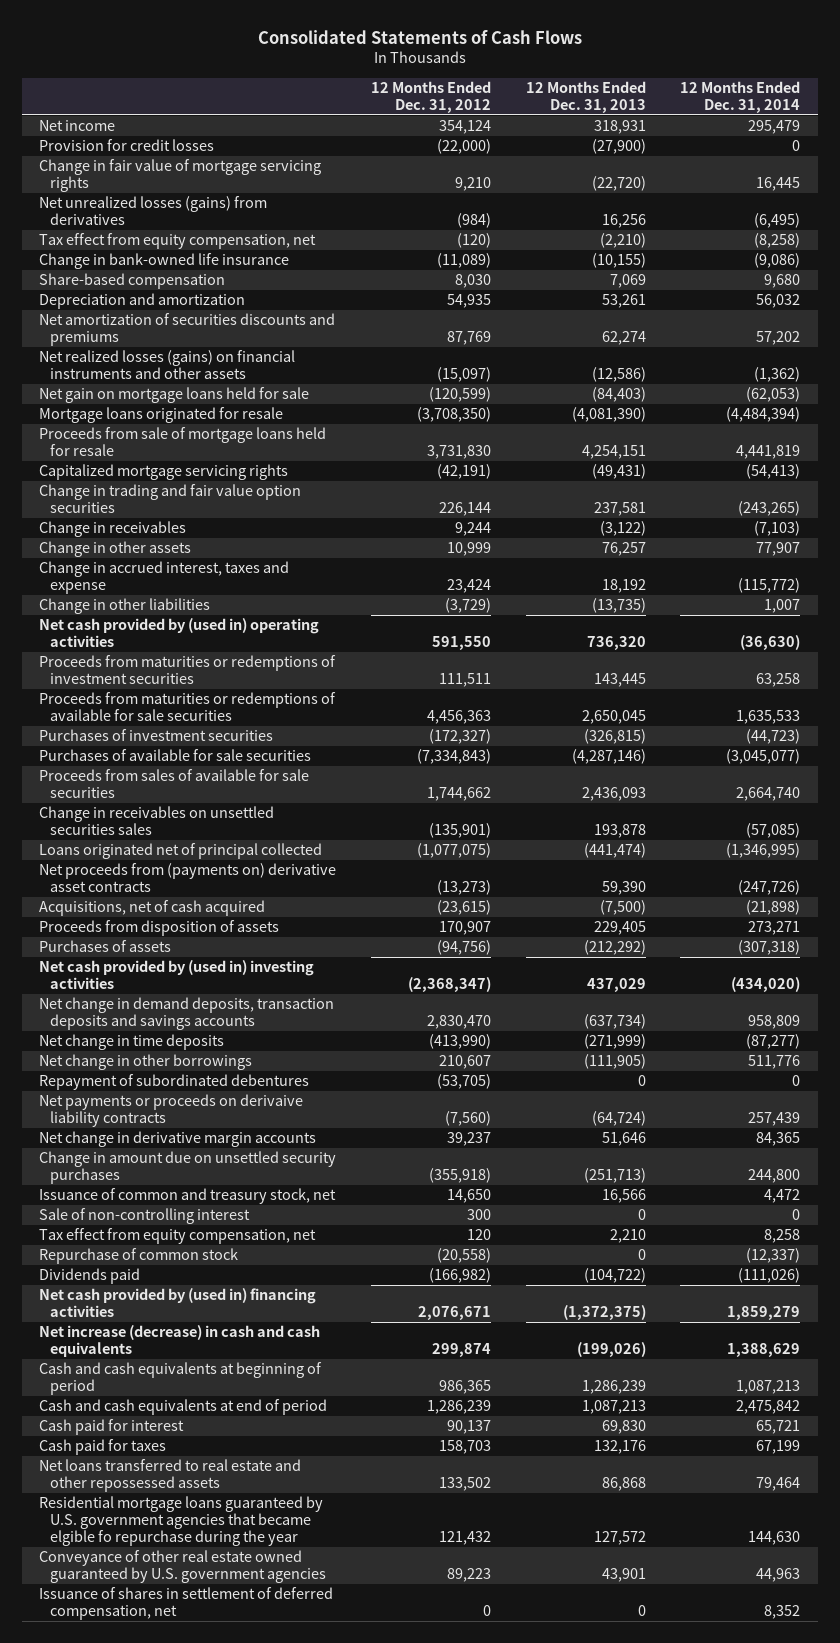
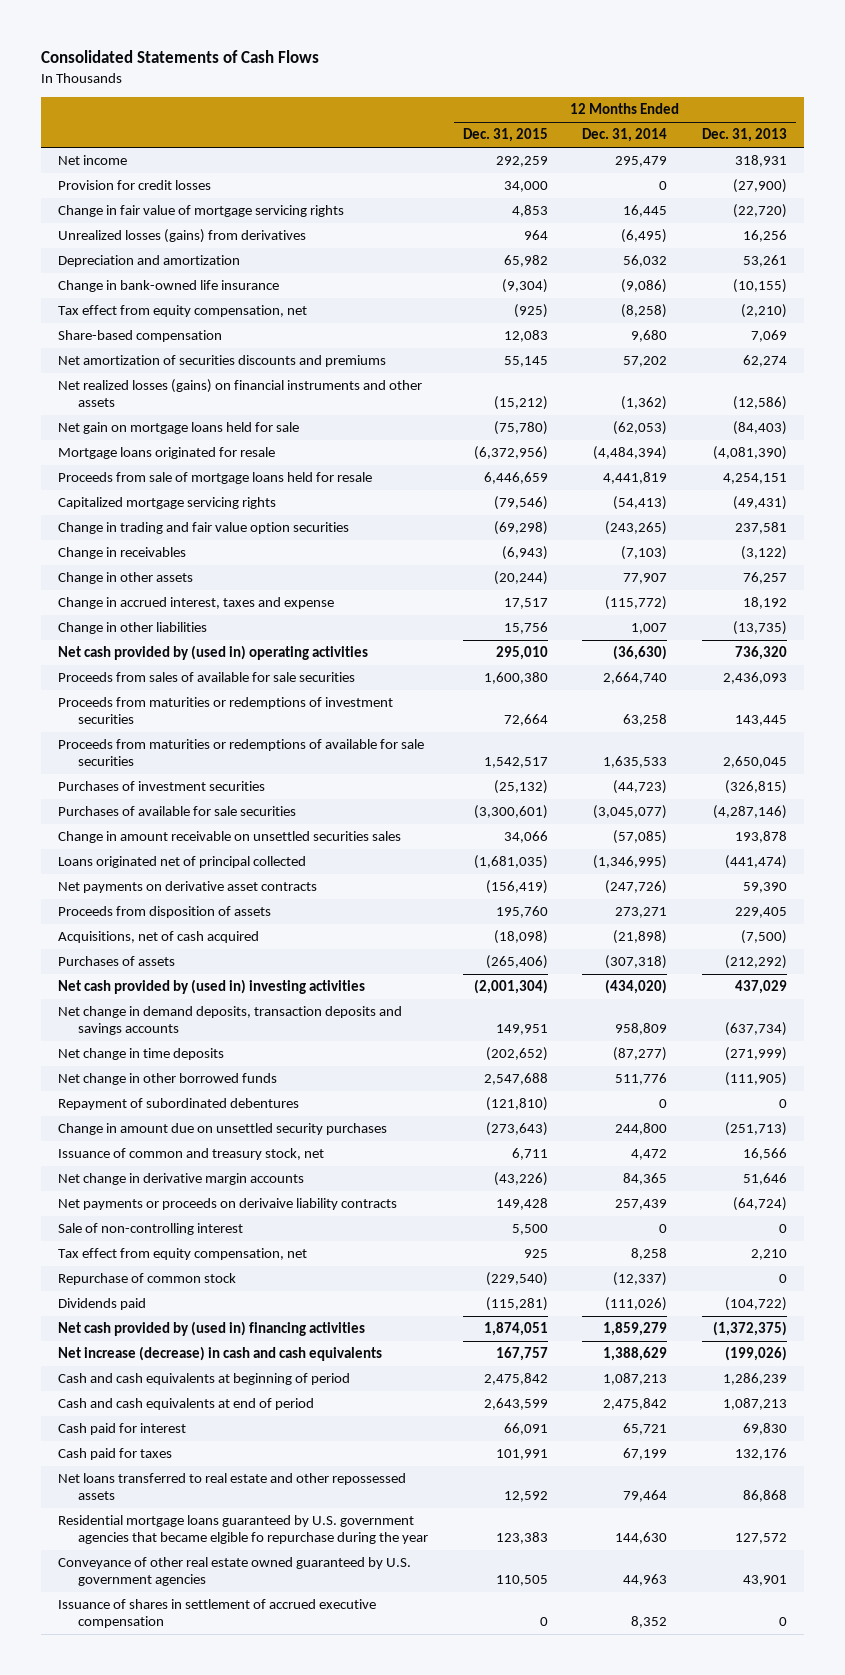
- | 12 Months Ended Dec. 31, 2012 | 12 Months Ended Dec. 31, 2013 | 12 Months Ended Dec. 31, 2014
+ | 12 Months Ended Dec. 31, 2015 | 12 Months Ended Dec. 31, 2014 | 12 Months Ended Dec. 31, 2013
- Net unrealized losses (gains) from derivatives | (984) | 16,256 | (6,495)
+ Unrealized losses (gains) from derivatives | 964 | (6,495) | 16,256
moved up: Depreciation and amortization | 65,982 | 56,032 | 53,261
moved down: Tax effect from equity compensation, net | (925) | (8,258) | (2,210)
moved up: Proceeds from sales of available for sale securities | 1,600,380 | 2,664,740 | 2,436,093
- Change in receivables on unsettled securities sales | (135,901) | 193,878 | (57,085)
+ Change in amount receivable on unsettled securities sales | 34,066 | (57,085) | 193,878
- Net proceeds from (payments on) derivative asset contracts | (13,273) | 59,390 | (247,726)
+ Net payments on derivative asset contracts | (156,419) | (247,726) | 59,390
moved down: Acquisitions, net of cash acquired | (18,098) | (21,898) | (7,500)
- Net change in other borrowings | 210,607 | (111,905) | 511,776
+ Net change in other borrowed funds | 2,547,688 | 511,776 | (111,905)
moved down: Net change in derivative margin accounts | (43,226) | 84,365 | 51,646
moved down: Net payments or proceeds on derivaive liability contracts | 149,428 | 257,439 | (64,724)
- Issuance of shares in settlement of deferred compensation, net | 0 | 0 | 8,352
+ Issuance of shares in settlement of accrued executive compensation | 0 | 8,352 | 0

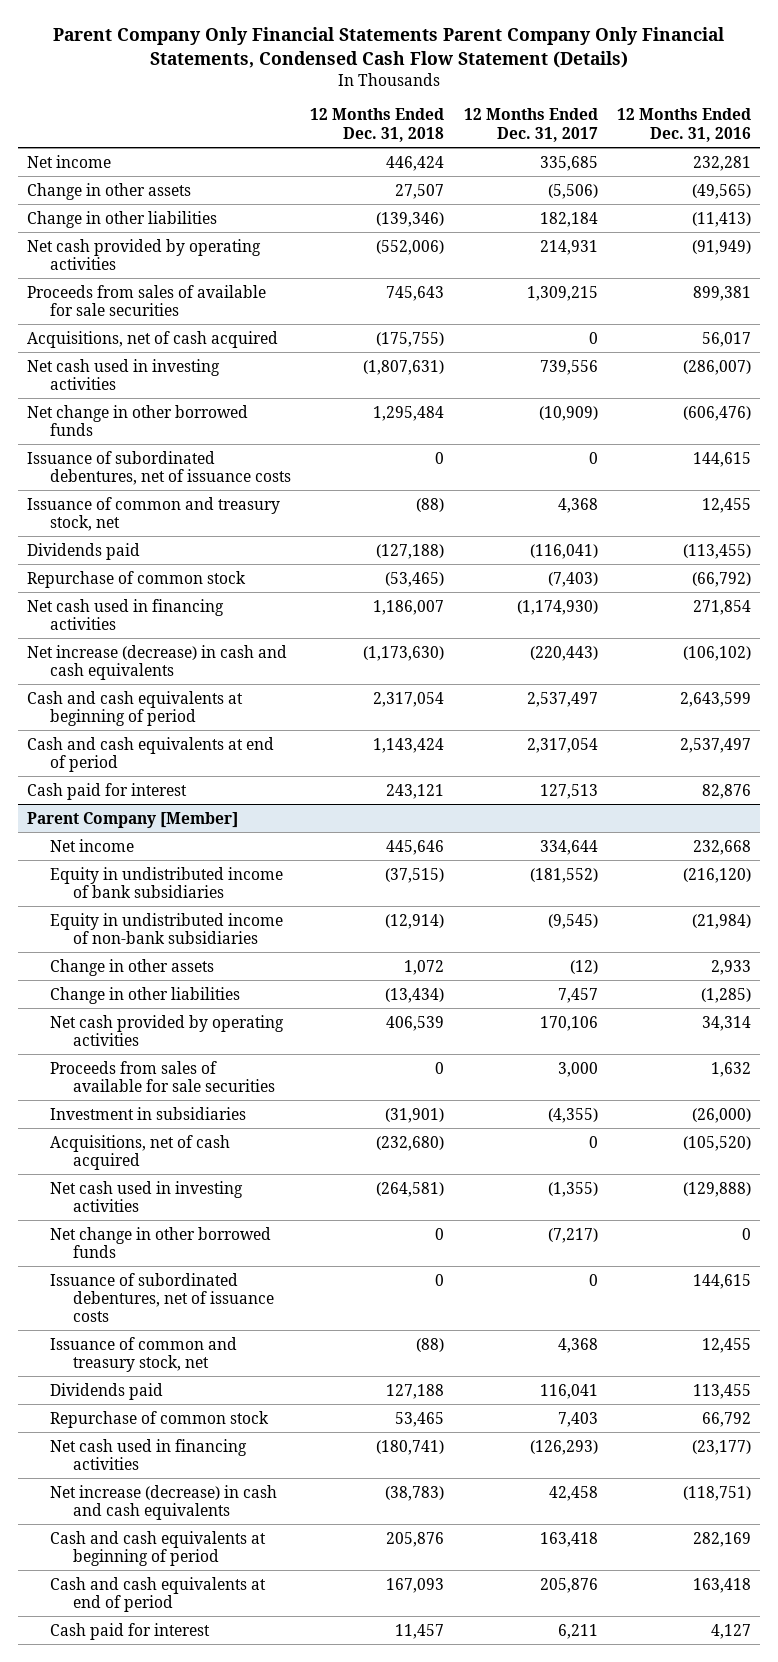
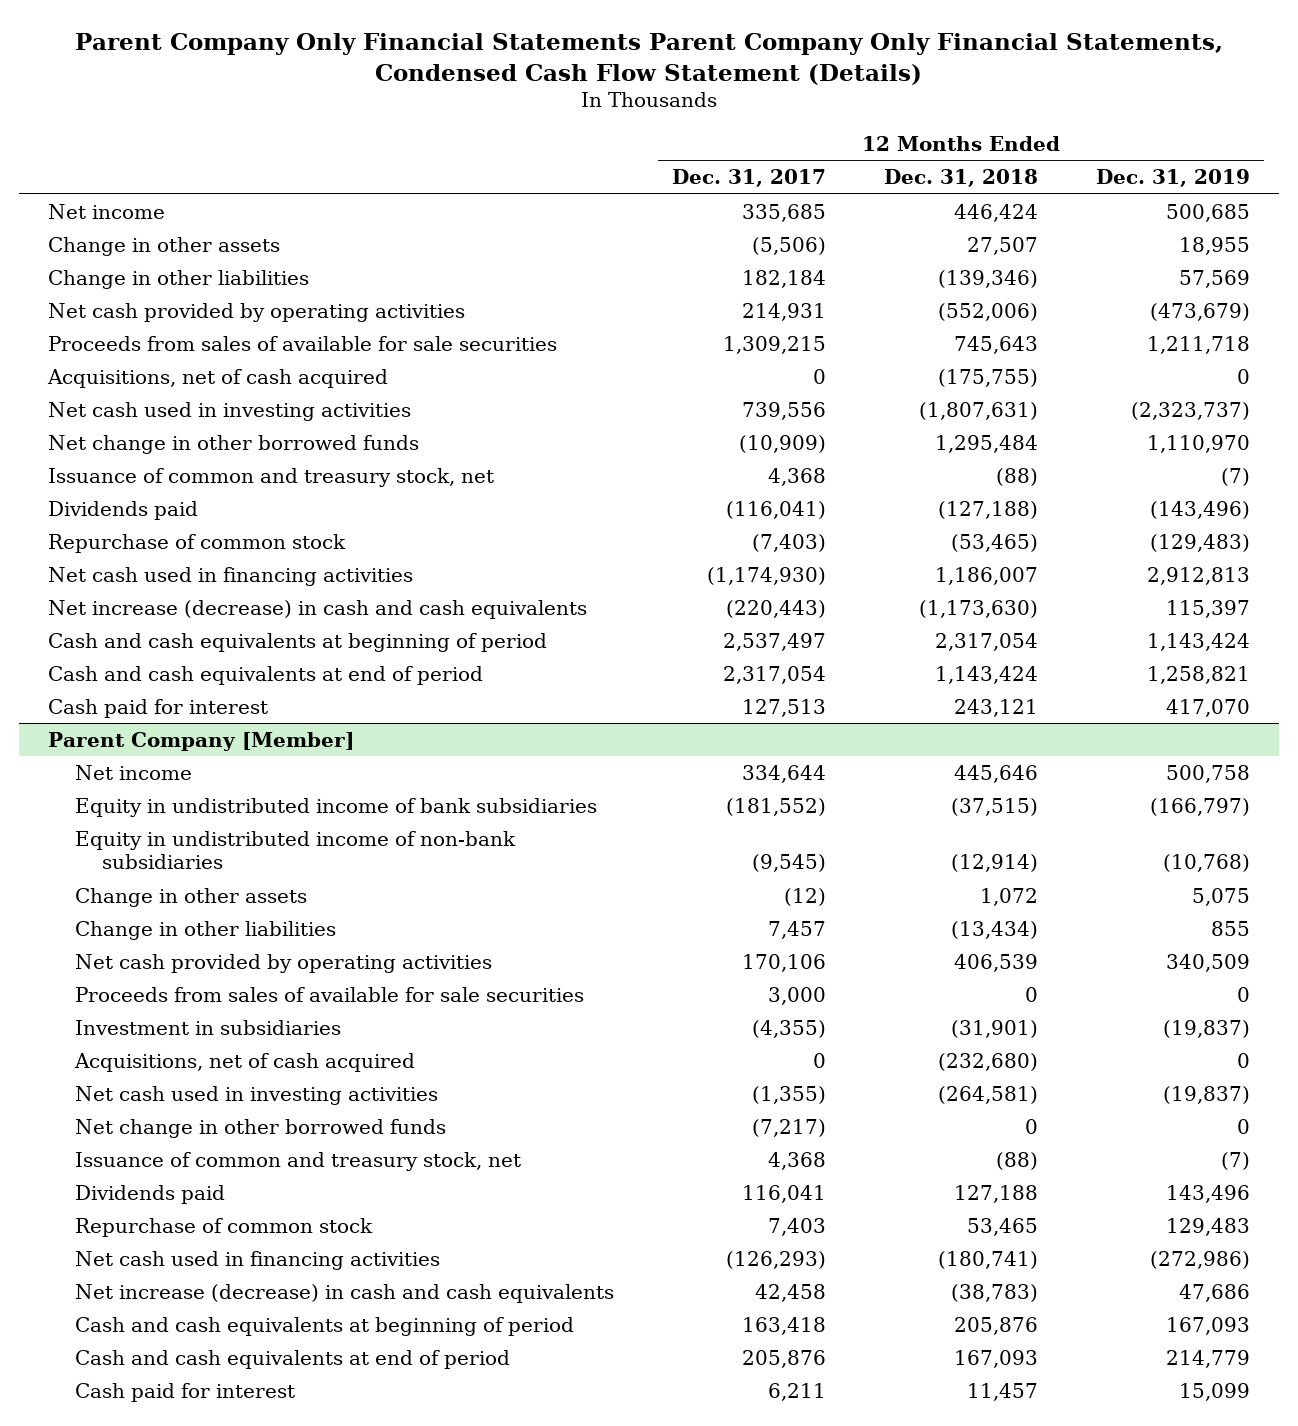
- | 12 Months Ended Dec. 31, 2018 | 12 Months Ended Dec. 31, 2017 | 12 Months Ended Dec. 31, 2016
+ | 12 Months Ended Dec. 31, 2017 | 12 Months Ended Dec. 31, 2018 | 12 Months Ended Dec. 31, 2019
- Issuance of subordinated debentures, net of issuance costs | 0 | 0 | 144,615
@ Parent Company [Member]
- Issuance of subordinated debentures, net of issuance costs | 0 | 0 | 144,615

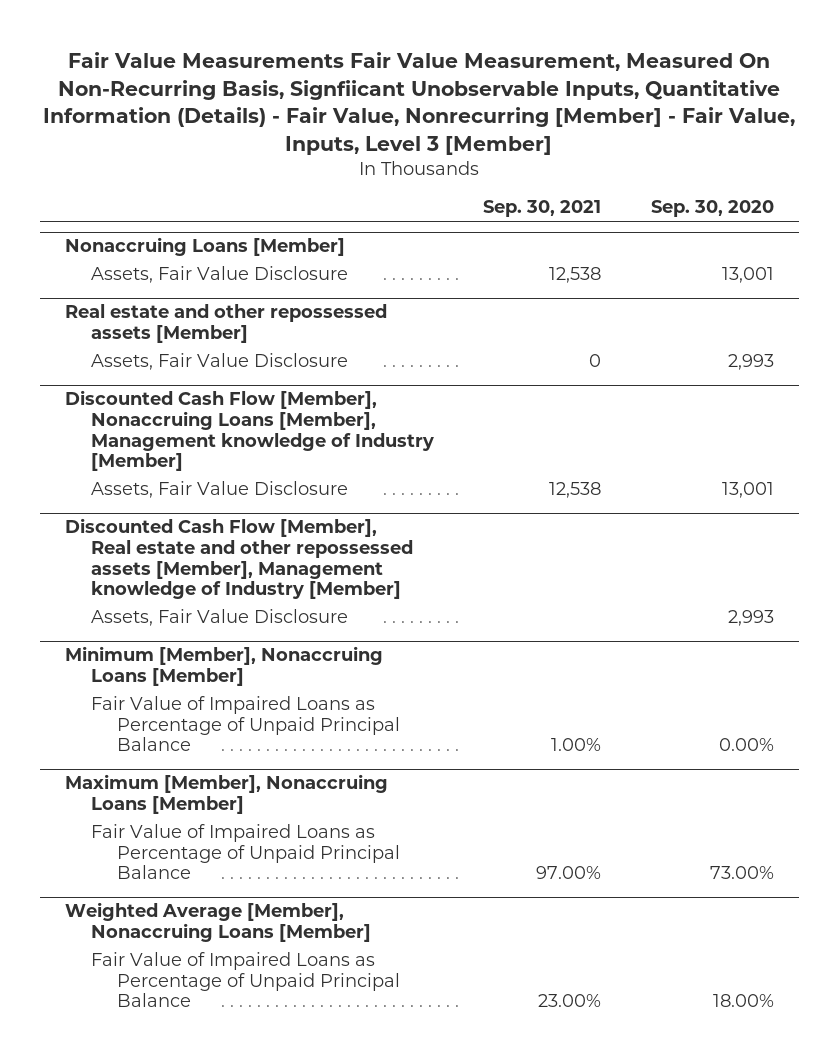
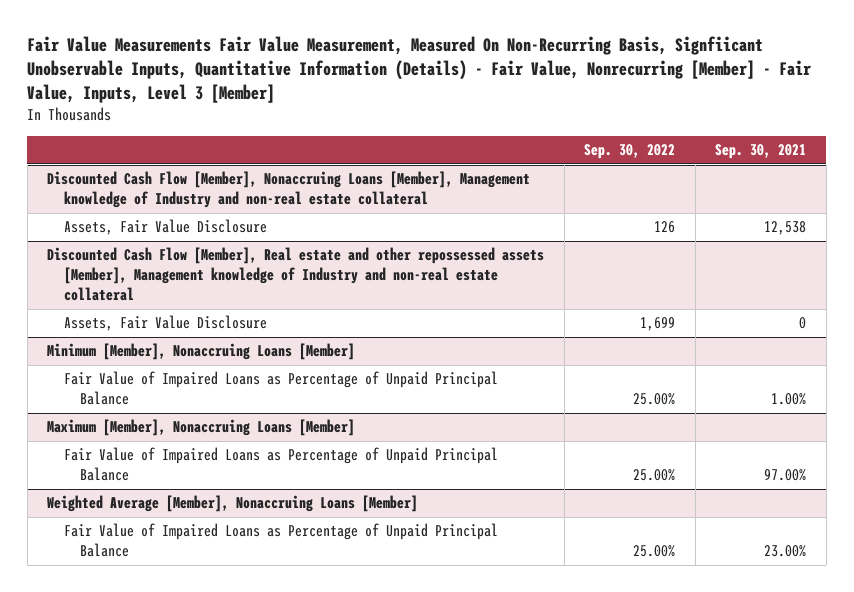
- | Sep. 30, 2021 | Sep. 30, 2020
+ | Sep. 30, 2022 | Sep. 30, 2021
- Nonaccruing Loans [Member]
+ Discounted Cash Flow [Member], Nonaccruing Loans [Member], Management knowledge of Industry and non-real estate collateral
- Real estate and other repossessed assets [Member]
+ Discounted Cash Flow [Member], Real estate and other repossessed assets [Member], Management knowledge of Industry and non-real estate collateral
- Discounted Cash Flow [Member], Nonaccruing Loans [Member], Management knowledge of Industry [Member]
- Assets, Fair Value Disclosure | 12,538 | 13,001
- Discounted Cash Flow [Member], Real estate and other repossessed assets [Member], Management knowledge of Industry [Member]
- Assets, Fair Value Disclosure | | 2,993

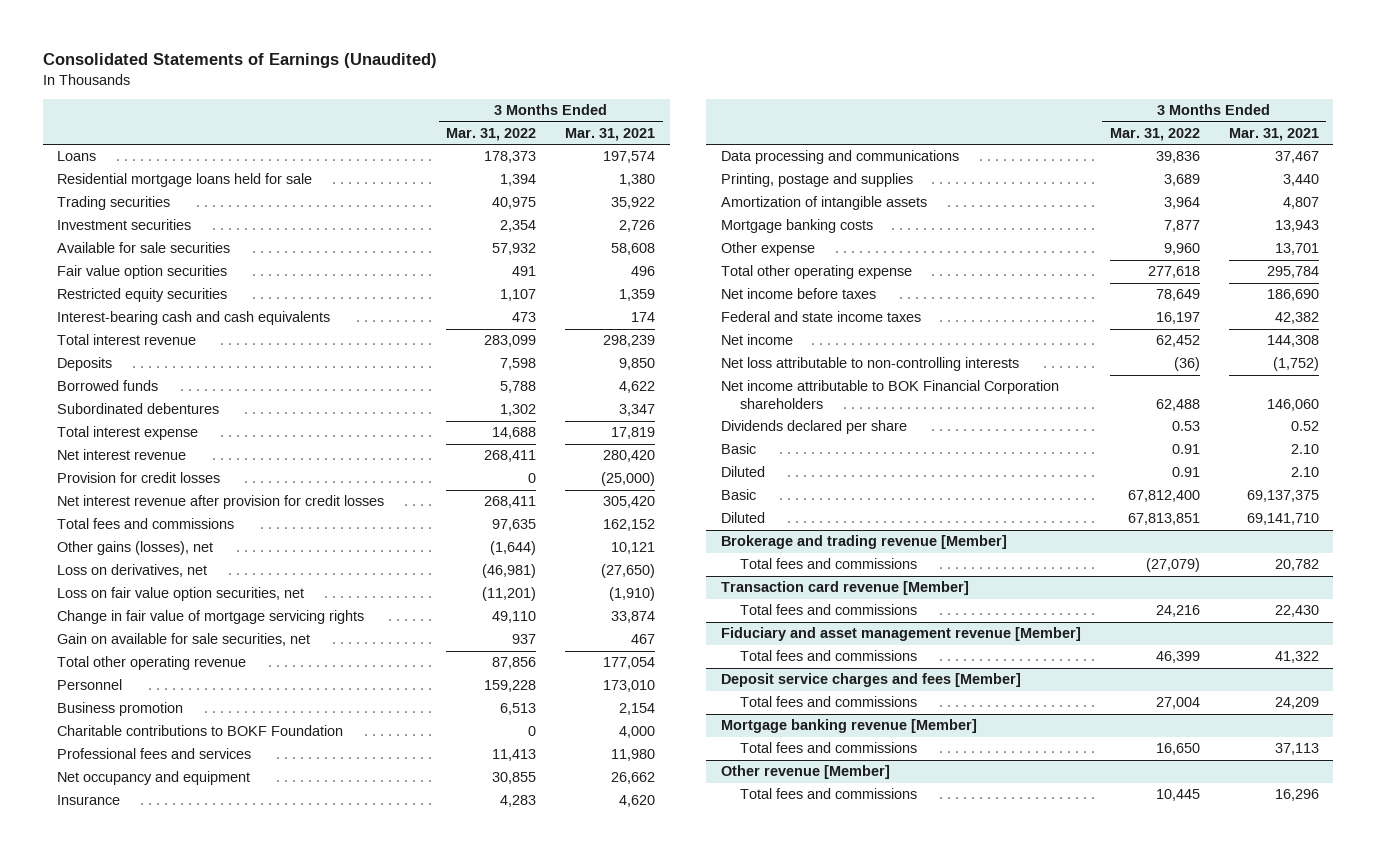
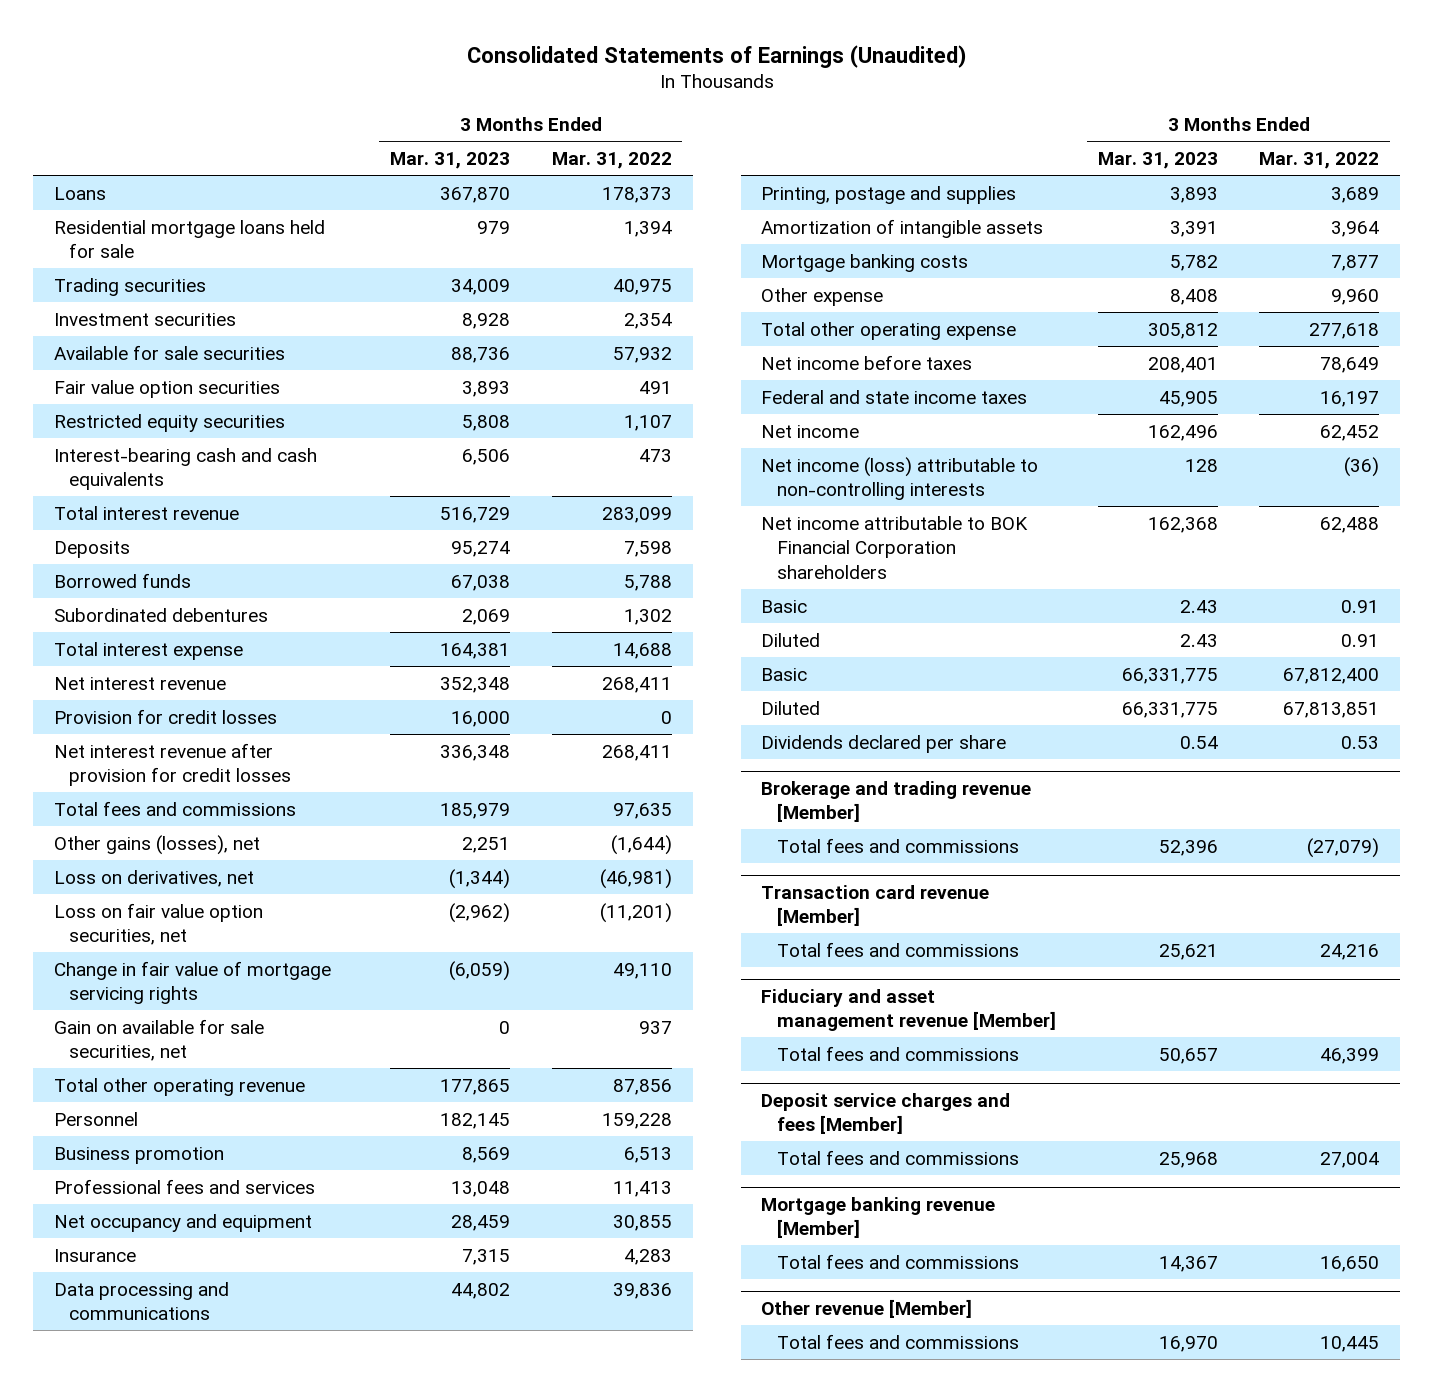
- | 3 Months Ended Mar. 31, 2022 | 3 Months Ended Mar. 31, 2021
+ | 3 Months Ended Mar. 31, 2023 | 3 Months Ended Mar. 31, 2022
- Charitable contributions to BOKF Foundation | 0 | 4,000
- Net loss attributable to non-controlling interests | (36) | (1,752)
+ Net income (loss) attributable to non-controlling interests | 128 | (36)
moved down: Dividends declared per share | 0.54 | 0.53

